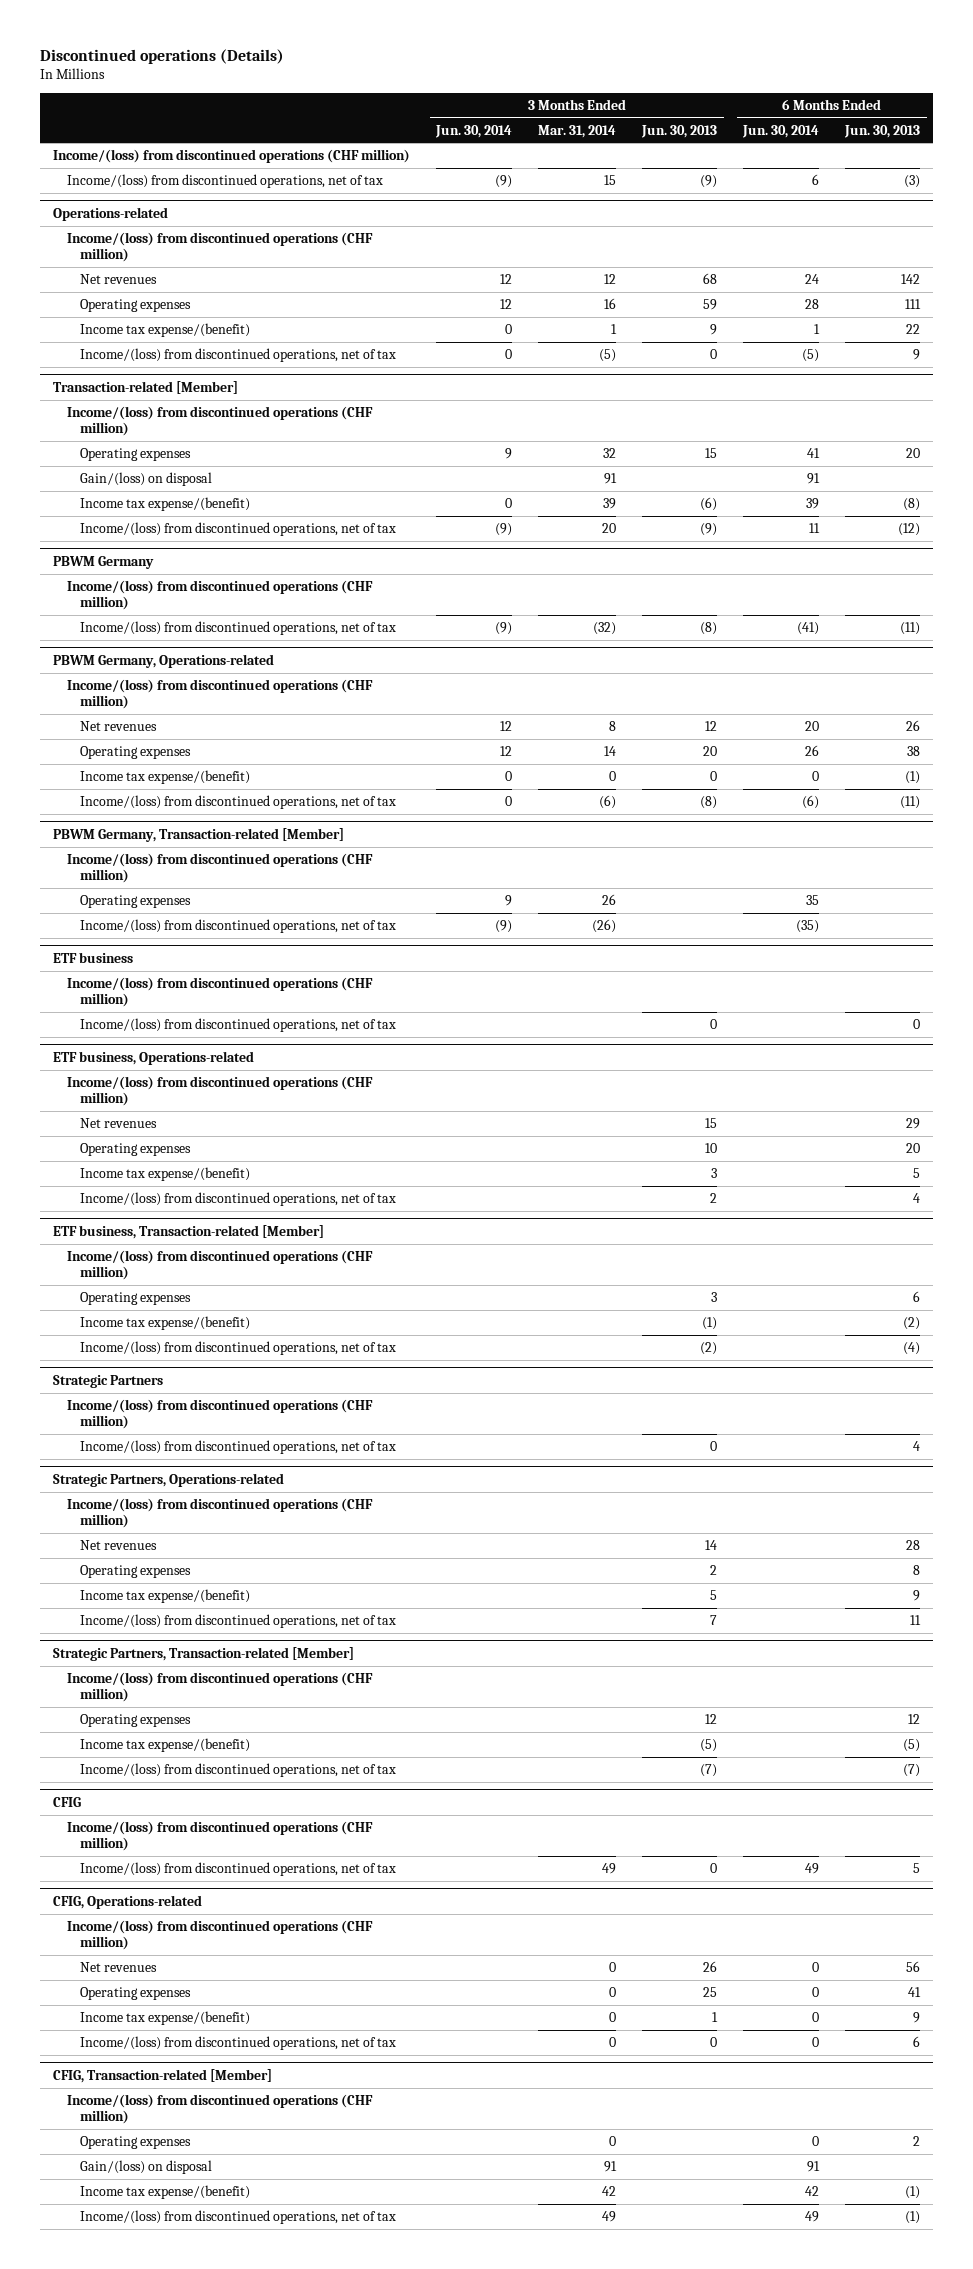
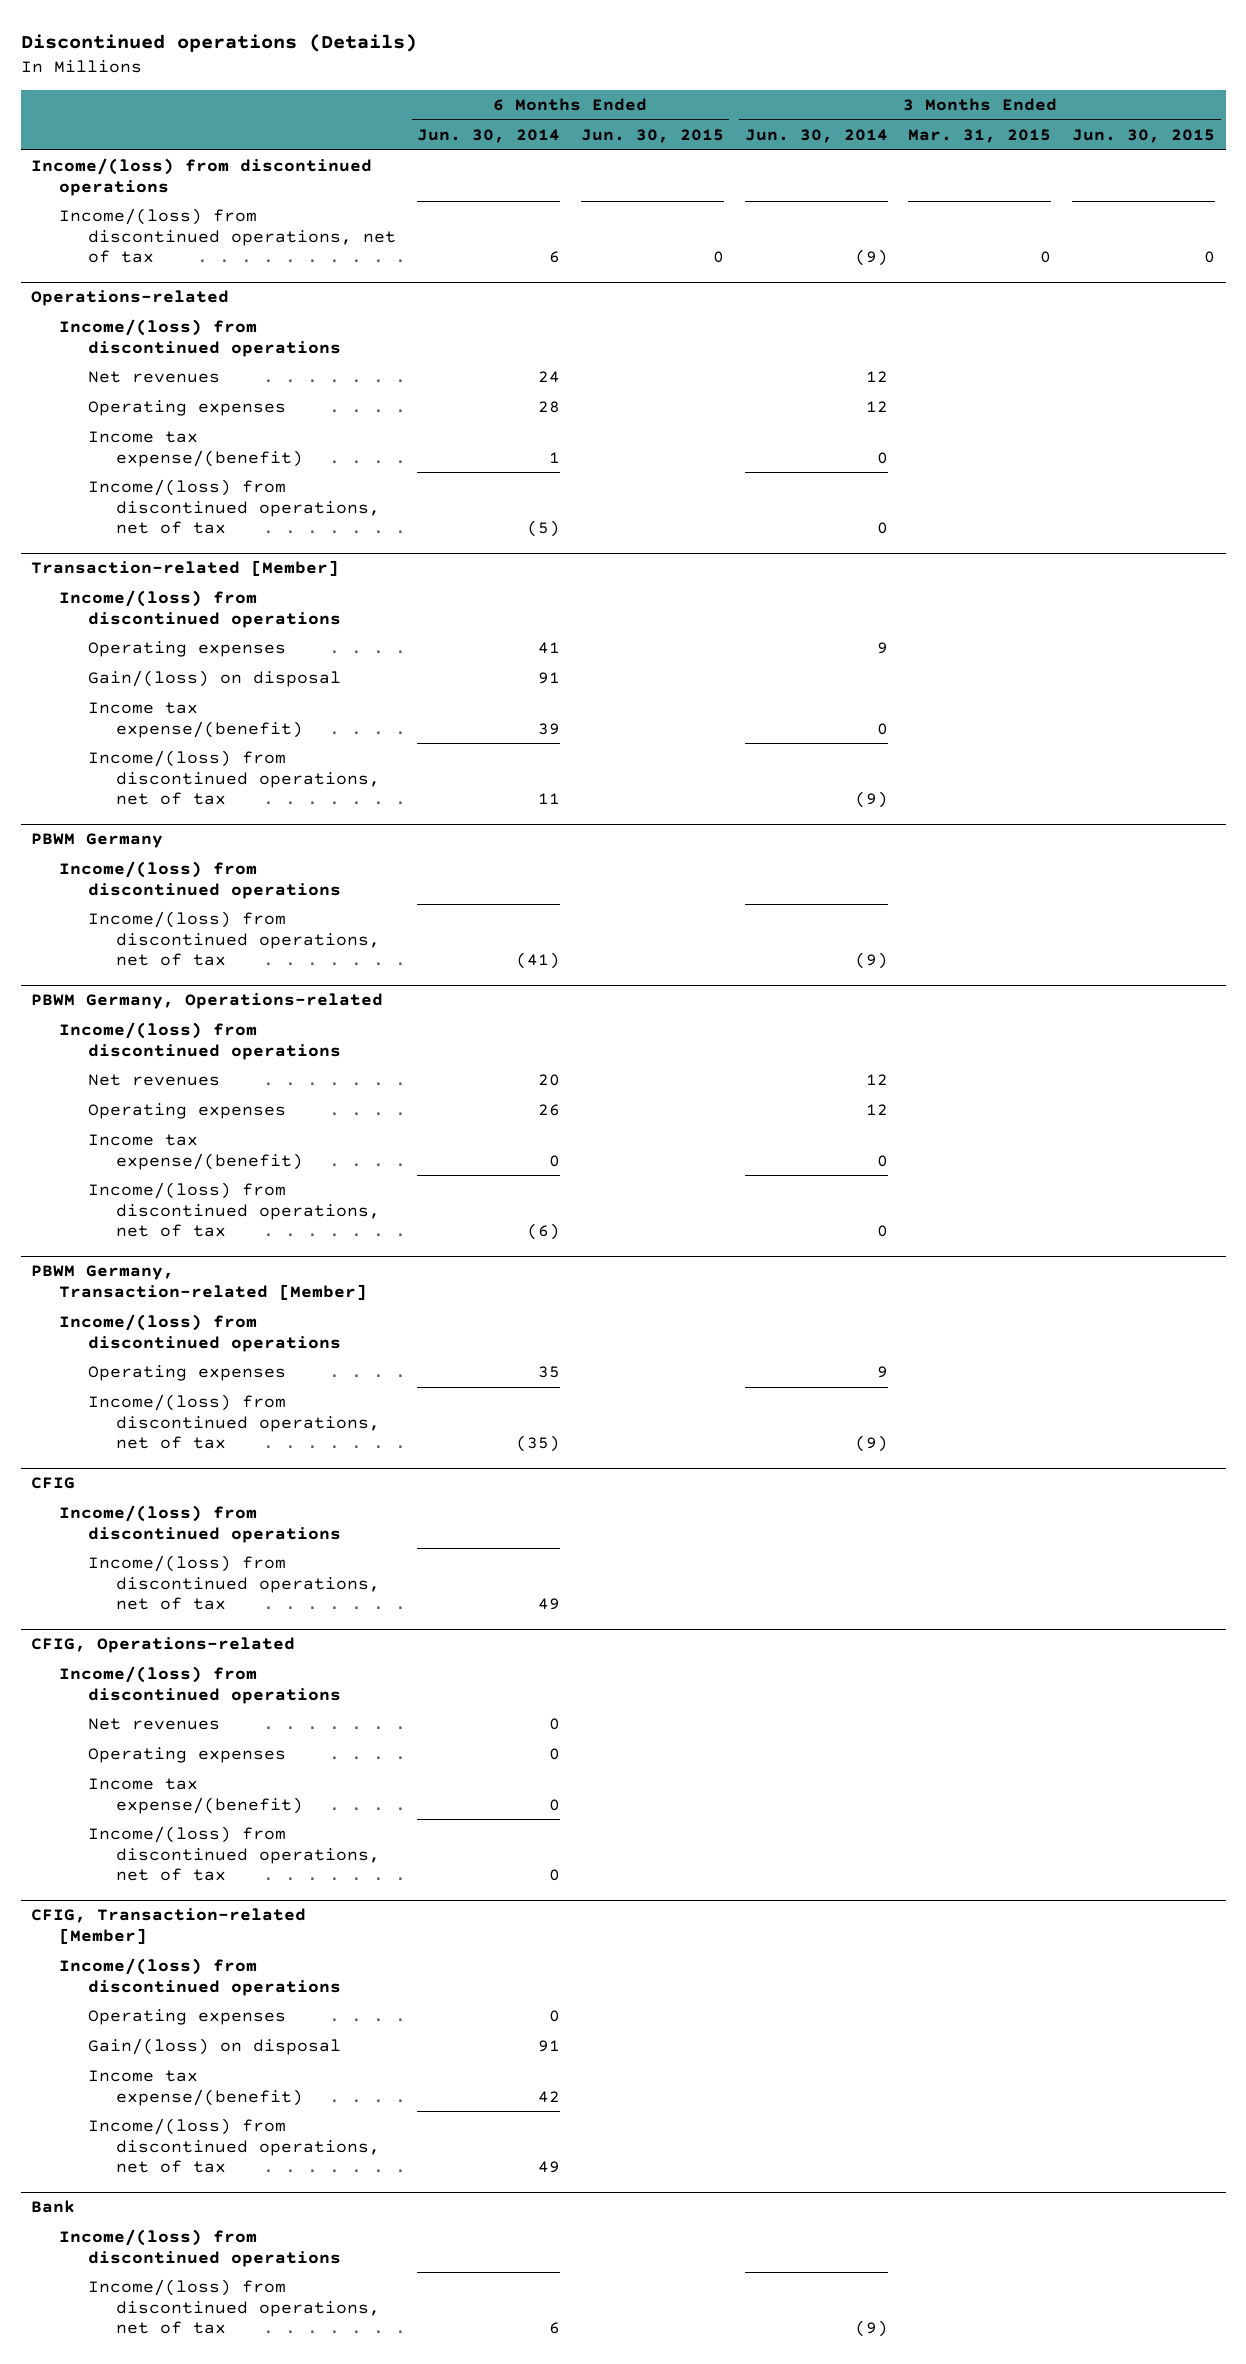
- | 3 Months Ended Jun. 30, 2014 | 3 Months Ended Mar. 31, 2014 | 3 Months Ended Jun. 30, 2013 | 6 Months Ended Jun. 30, 2014 | 6 Months Ended Jun. 30, 2013
+ | 6 Months Ended Jun. 30, 2014 | 6 Months Ended Jun. 30, 2015 | 3 Months Ended Jun. 30, 2014 | 3 Months Ended Mar. 31, 2015 | 3 Months Ended Jun. 30, 2015
- Income/(loss) from discontinued operations (CHF million)
+ Income/(loss) from discontinued operations
@ Operations-related
- Income/(loss) from discontinued operations (CHF million)
+ Income/(loss) from discontinued operations
@ Transaction-related [Member]
- Income/(loss) from discontinued operations (CHF million)
+ Income/(loss) from discontinued operations
@ PBWM Germany
- Income/(loss) from discontinued operations (CHF million)
+ Income/(loss) from discontinued operations
@ PBWM Germany, Operations-related
- Income/(loss) from discontinued operations (CHF million)
+ Income/(loss) from discontinued operations
@ PBWM Germany, Transaction-related [Member]
- Income/(loss) from discontinued operations (CHF million)
+ Income/(loss) from discontinued operations
- ETF business
- Income/(loss) from discontinued operations (CHF million)
- Income/(loss) from discontinued operations, net of tax | | | 0 | | 0
- ETF business, Operations-related
- Income/(loss) from discontinued operations (CHF million)
- Net revenues | | | 15 | | 29
- Operating expenses | | | 10 | | 20
- Income tax expense/(benefit) | | | 3 | | 5
- Income/(loss) from discontinued operations, net of tax | | | 2 | | 4
- ETF business, Transaction-related [Member]
- Income/(loss) from discontinued operations (CHF million)
- Operating expenses | | | 3 | | 6
- Income tax expense/(benefit) | | | (1) | | (2)
- Income/(loss) from discontinued operations, net of tax | | | (2) | | (4)
- Strategic Partners
- Income/(loss) from discontinued operations (CHF million)
- Income/(loss) from discontinued operations, net of tax | | | 0 | | 4
- Strategic Partners, Operations-related
- Income/(loss) from discontinued operations (CHF million)
- Net revenues | | | 14 | | 28
- Operating expenses | | | 2 | | 8
- Income tax expense/(benefit) | | | 5 | | 9
- Income/(loss) from discontinued operations, net of tax | | | 7 | | 11
- Strategic Partners, Transaction-related [Member]
- Income/(loss) from discontinued operations (CHF million)
- Operating expenses | | | 12 | | 12
- Income tax expense/(benefit) | | | (5) | | (5)
- Income/(loss) from discontinued operations, net of tax | | | (7) | | (7)
@ CFIG
- Income/(loss) from discontinued operations (CHF million)
+ Income/(loss) from discontinued operations
@ CFIG, Operations-related
- Income/(loss) from discontinued operations (CHF million)
+ Income/(loss) from discontinued operations
@ CFIG, Transaction-related [Member]
- Income/(loss) from discontinued operations (CHF million)
+ Income/(loss) from discontinued operations
+ Bank
+ Income/(loss) from discontinued operations
+ Income/(loss) from discontinued operations, net of tax | 6 | | (9) | |

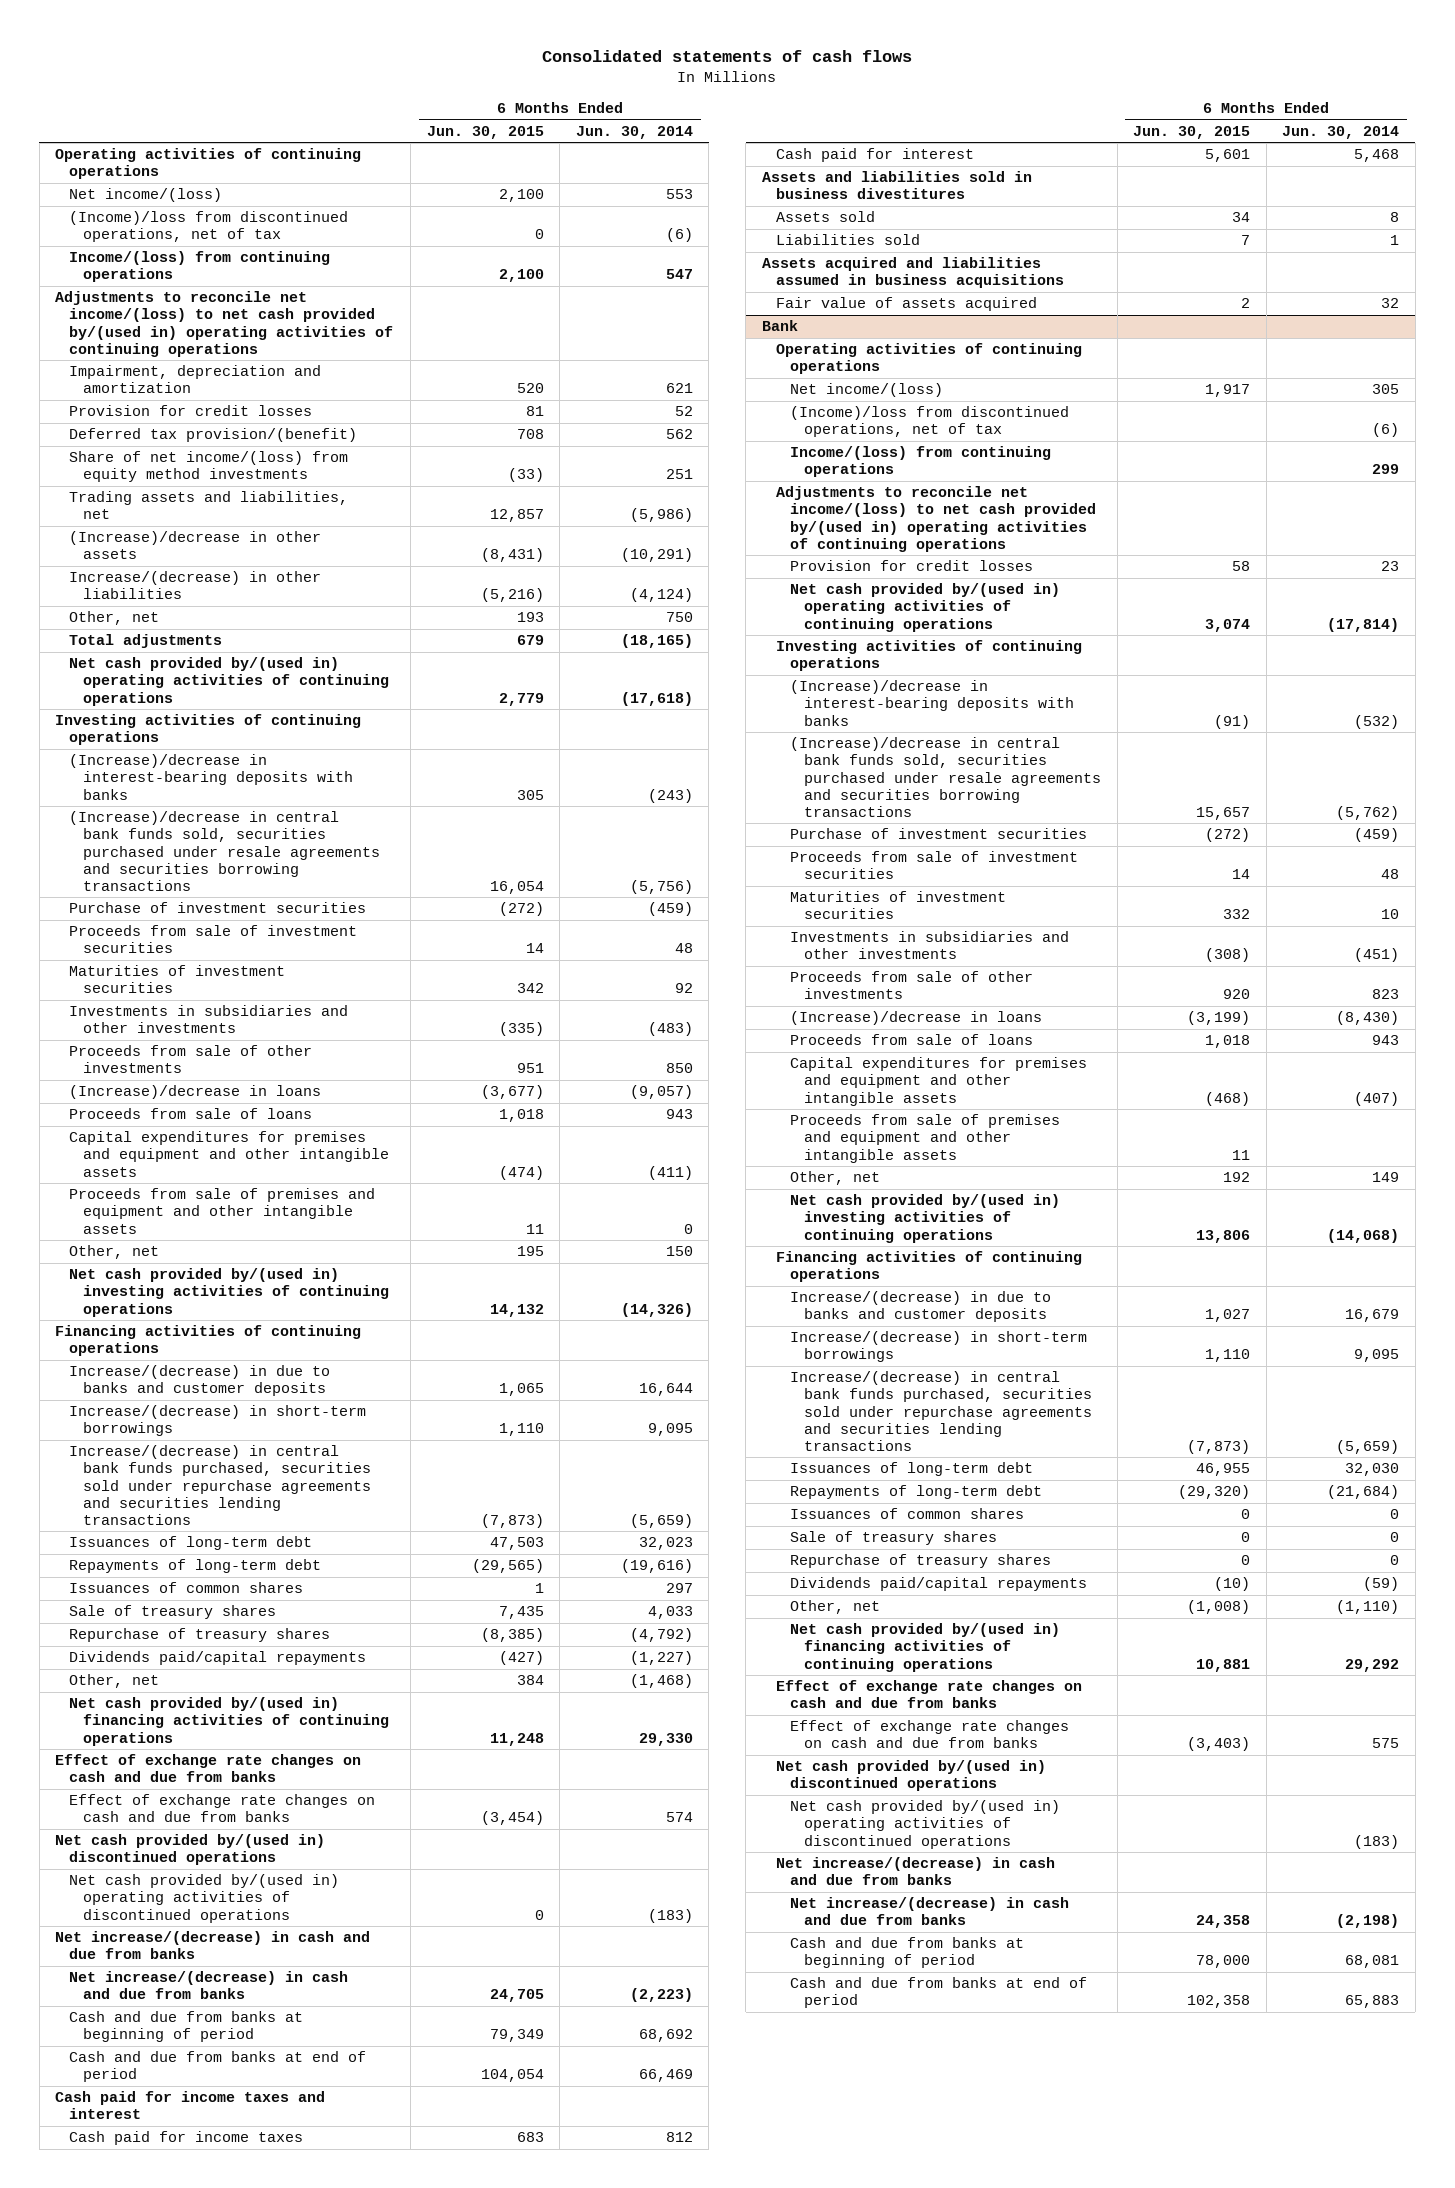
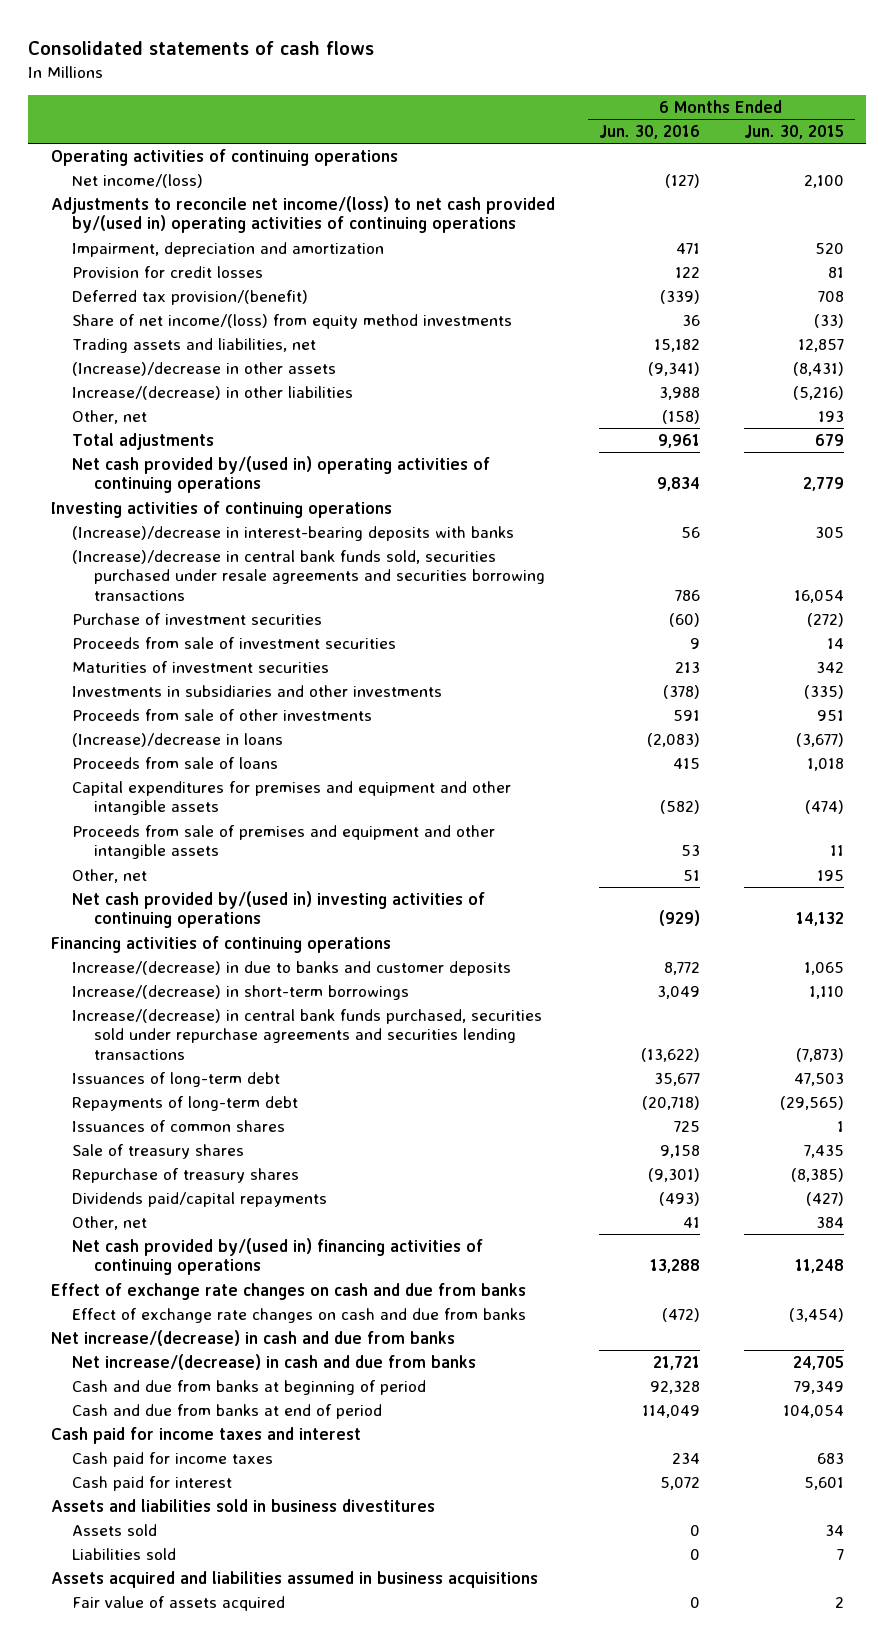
- | 6 Months Ended Jun. 30, 2015 | 6 Months Ended Jun. 30, 2014
+ | 6 Months Ended Jun. 30, 2016 | 6 Months Ended Jun. 30, 2015
- (Income)/loss from discontinued operations, net of tax | 0 | (6)
- Income/(loss) from continuing operations | 2,100 | 547
- Net cash provided by/(used in) discontinued operations
- Net cash provided by/(used in) operating activities of discontinued operations | 0 | (183)
- Bank
- Operating activities of continuing operations
- Net income/(loss) | 1,917 | 305
- (Income)/loss from discontinued operations, net of tax | | (6)
- Income/(loss) from continuing operations | | 299
- Adjustments to reconcile net income/(loss) to net cash provided by/(used in) operating activities of continuing operations
- Provision for credit losses | 58 | 23
- Net cash provided by/(used in) operating activities of continuing operations | 3,074 | (17,814)
- Investing activities of continuing operations
- (Increase)/decrease in interest-bearing deposits with banks | (91) | (532)
- (Increase)/decrease in central bank funds sold, securities purchased under resale agreements and securities borrowing transactions | 15,657 | (5,762)
- Purchase of investment securities | (272) | (459)
- Proceeds from sale of investment securities | 14 | 48
- Maturities of investment securities | 332 | 10
- Investments in subsidiaries and other investments | (308) | (451)
- Proceeds from sale of other investments | 920 | 823
- (Increase)/decrease in loans | (3,199) | (8,430)
- Proceeds from sale of loans | 1,018 | 943
- Capital expenditures for premises and equipment and other intangible assets | (468) | (407)
- Proceeds from sale of premises and equipment and other intangible assets | 11 |
- Other, net | 192 | 149
- Net cash provided by/(used in) investing activities of continuing operations | 13,806 | (14,068)
- Financing activities of continuing operations
- Increase/(decrease) in due to banks and customer deposits | 1,027 | 16,679
- Increase/(decrease) in short-term borrowings | 1,110 | 9,095
- Increase/(decrease) in central bank funds purchased, securities sold under repurchase agreements and securities lending transactions | (7,873) | (5,659)
- Issuances of long-term debt | 46,955 | 32,030
- Repayments of long-term debt | (29,320) | (21,684)
- Issuances of common shares | 0 | 0
- Sale of treasury shares | 0 | 0
- Repurchase of treasury shares | 0 | 0
- Dividends paid/capital repayments | (10) | (59)
- Other, net | (1,008) | (1,110)
- Net cash provided by/(used in) financing activities of continuing operations | 10,881 | 29,292
- Effect of exchange rate changes on cash and due from banks
- Effect of exchange rate changes on cash and due from banks | (3,403) | 575
- Net cash provided by/(used in) discontinued operations
- Net cash provided by/(used in) operating activities of discontinued operations | | (183)
- Net increase/(decrease) in cash and due from banks
- Net increase/(decrease) in cash and due from banks | 24,358 | (2,198)
- Cash and due from banks at beginning of period | 78,000 | 68,081
- Cash and due from banks at end of period | 102,358 | 65,883

